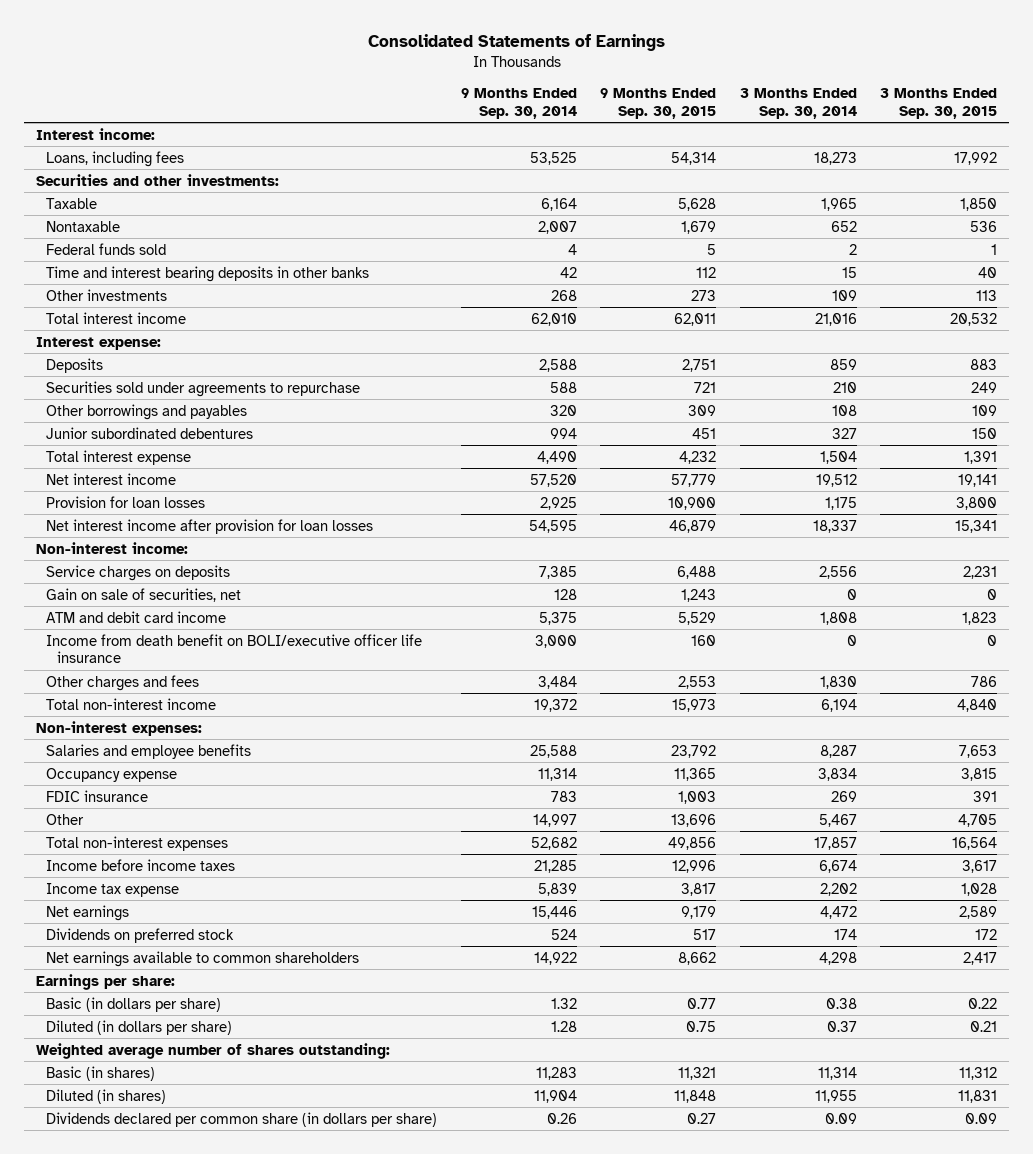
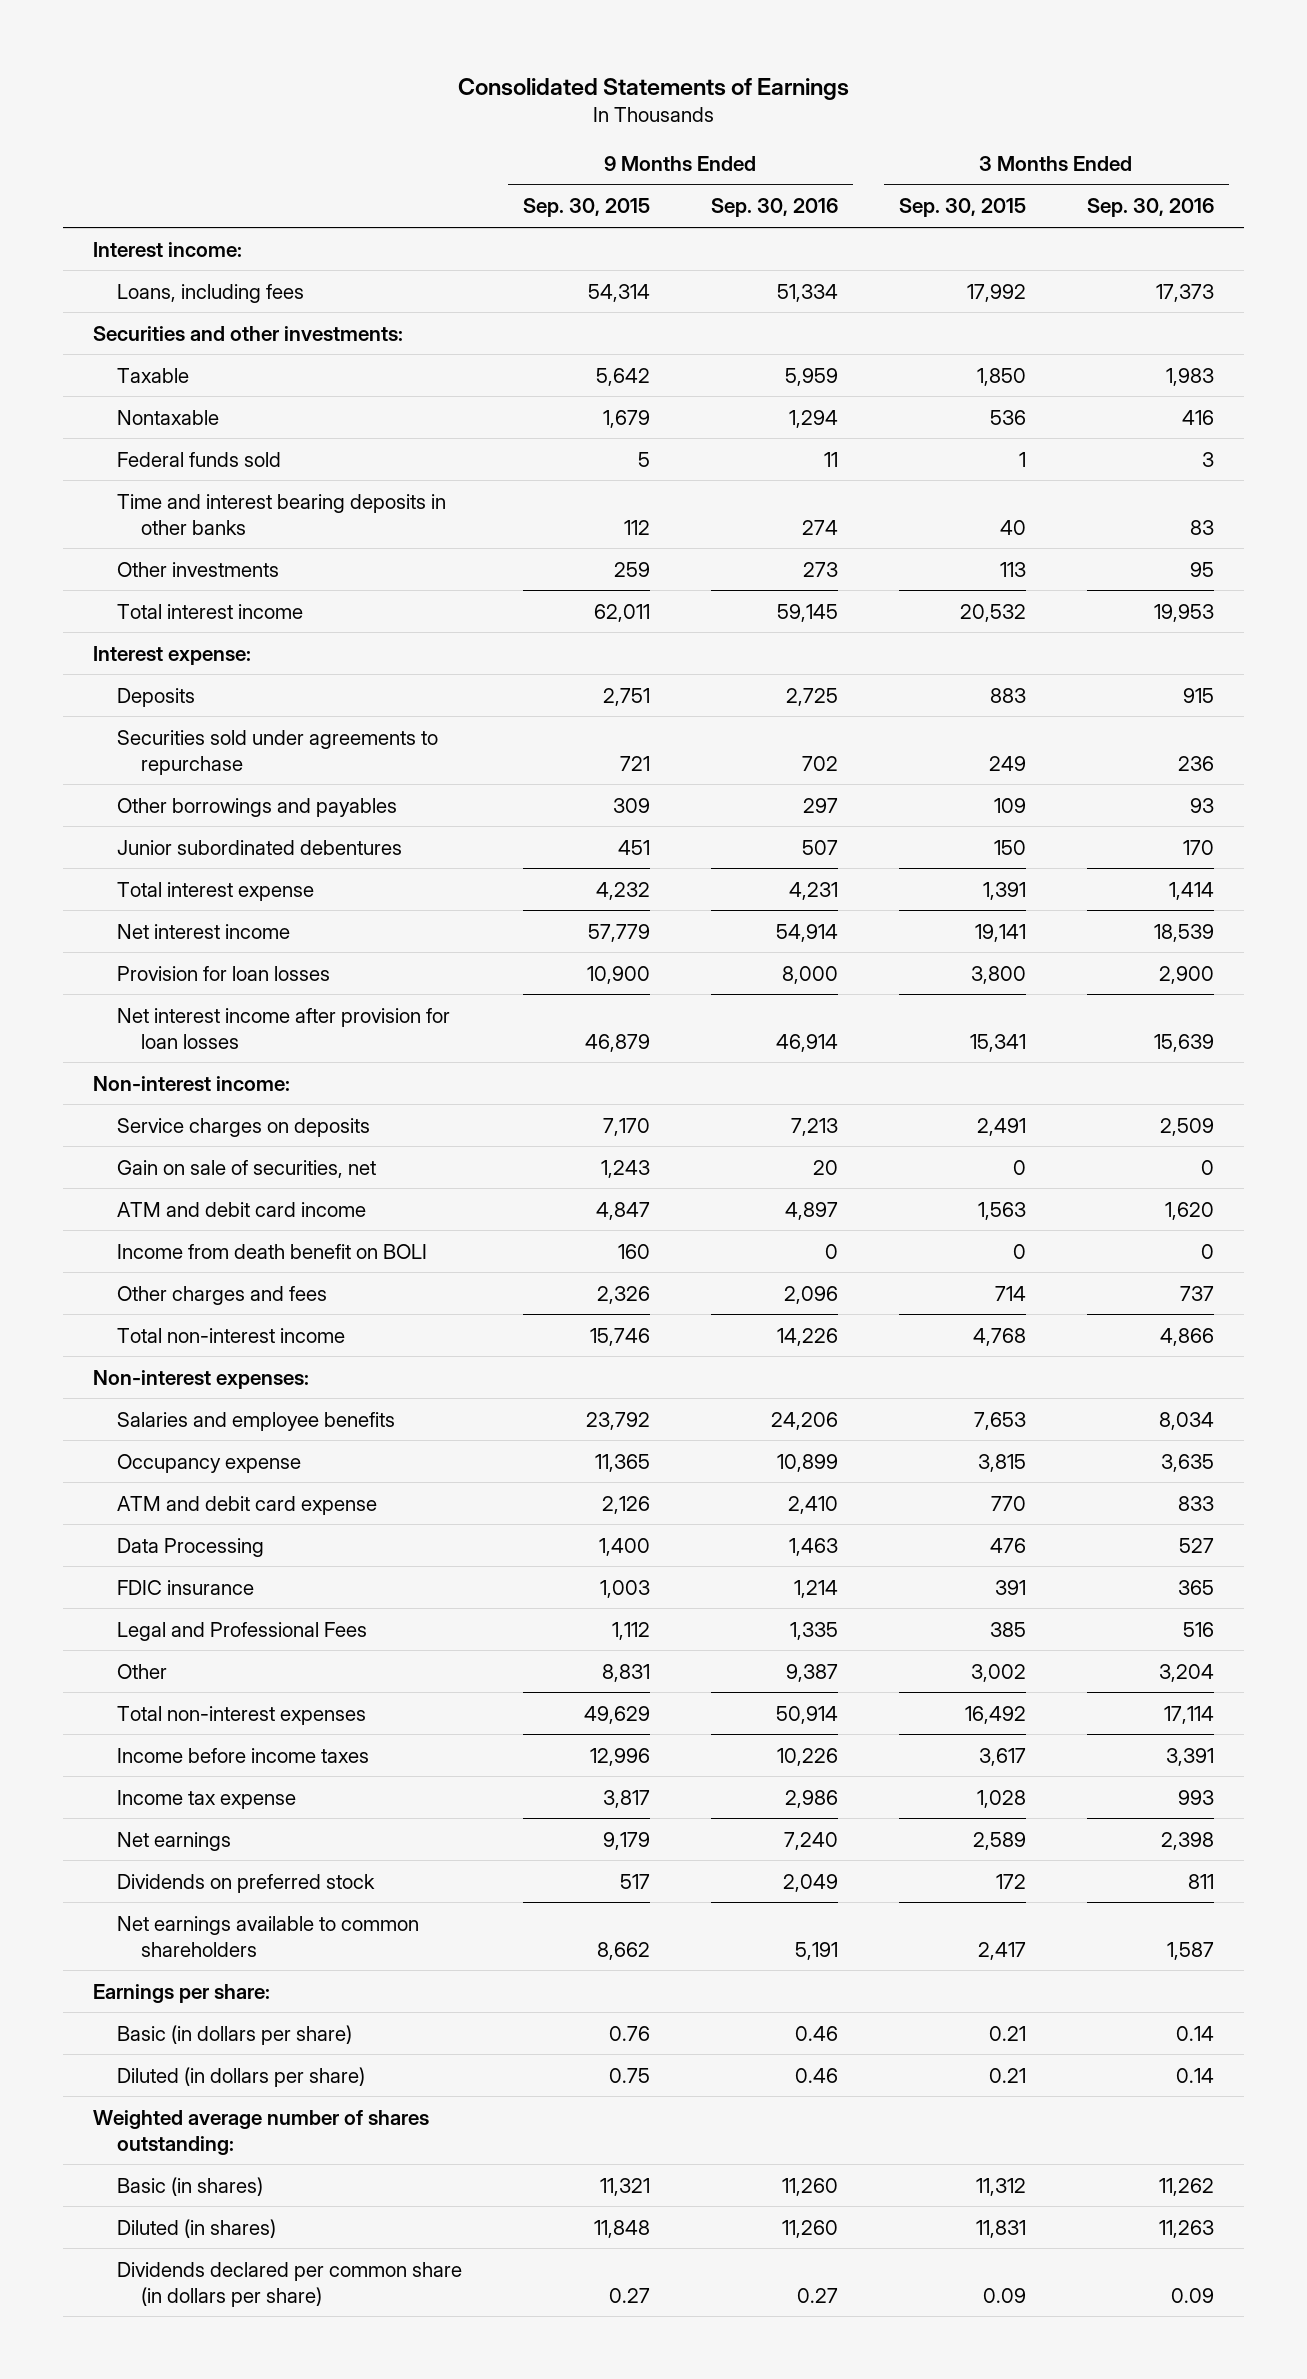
- | 9 Months Ended Sep. 30, 2014 | 9 Months Ended Sep. 30, 2015 | 3 Months Ended Sep. 30, 2014 | 3 Months Ended Sep. 30, 2015
+ | 9 Months Ended Sep. 30, 2015 | 9 Months Ended Sep. 30, 2016 | 3 Months Ended Sep. 30, 2015 | 3 Months Ended Sep. 30, 2016
- Taxable | 6,164 | 5,628 | 1,965 | 1,850
+ Taxable | 5,642 | 5,959 | 1,850 | 1,983
- Other investments | 268 | 273 | 109 | 113
+ Other investments | 259 | 273 | 113 | 95
- Service charges on deposits | 7,385 | 6,488 | 2,556 | 2,231
+ Service charges on deposits | 7,170 | 7,213 | 2,491 | 2,509
- ATM and debit card income | 5,375 | 5,529 | 1,808 | 1,823
- Income from death benefit on BOLI/executive officer life insurance | 3,000 | 160 | 0 | 0
- Other charges and fees | 3,484 | 2,553 | 1,830 | 786
- Total non-interest income | 19,372 | 15,973 | 6,194 | 4,840
+ ATM and debit card income | 4,847 | 4,897 | 1,563 | 1,620
+ Income from death benefit on BOLI | 160 | 0 | 0 | 0
+ Other charges and fees | 2,326 | 2,096 | 714 | 737
+ Total non-interest income | 15,746 | 14,226 | 4,768 | 4,866
+ ATM and debit card expense | 2,126 | 2,410 | 770 | 833
+ Data Processing | 1,400 | 1,463 | 476 | 527
- Other | 14,997 | 13,696 | 5,467 | 4,705
- Total non-interest expenses | 52,682 | 49,856 | 17,857 | 16,564
+ Legal and Professional Fees | 1,112 | 1,335 | 385 | 516
+ Other | 8,831 | 9,387 | 3,002 | 3,204
+ Total non-interest expenses | 49,629 | 50,914 | 16,492 | 17,114
- Basic (in dollars per share) | 1.32 | 0.77 | 0.38 | 0.22
+ Basic (in dollars per share) | 0.76 | 0.46 | 0.21 | 0.14

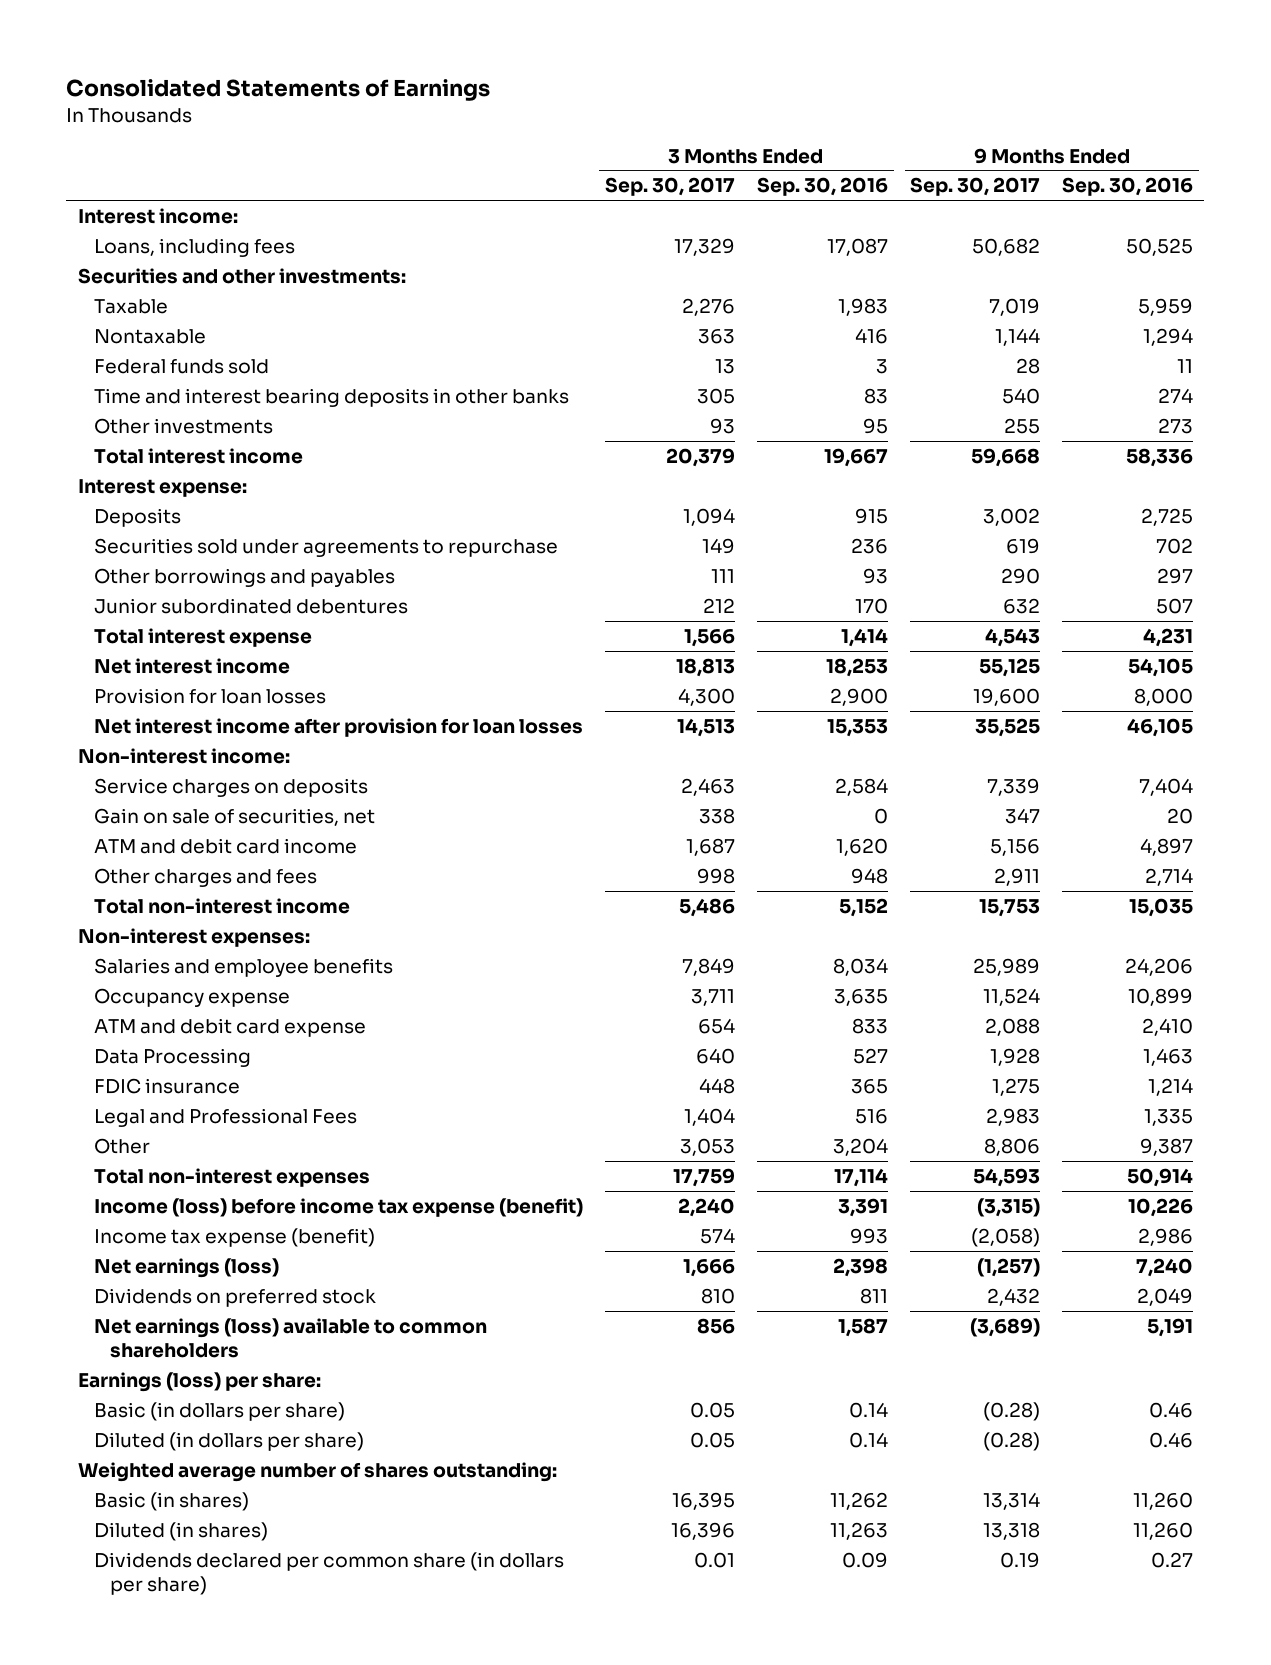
- | 9 Months Ended Sep. 30, 2015 | 9 Months Ended Sep. 30, 2016 | 3 Months Ended Sep. 30, 2015 | 3 Months Ended Sep. 30, 2016
+ | 3 Months Ended Sep. 30, 2017 | 3 Months Ended Sep. 30, 2016 | 9 Months Ended Sep. 30, 2017 | 9 Months Ended Sep. 30, 2016
- Loans, including fees | 54,314 | 51,334 | 17,992 | 17,373
+ Loans, including fees | 17,329 | 17,087 | 50,682 | 50,525
- Total interest income | 62,011 | 59,145 | 20,532 | 19,953
+ Total interest income | 20,379 | 19,667 | 59,668 | 58,336
- Net interest income | 57,779 | 54,914 | 19,141 | 18,539
+ Net interest income | 18,813 | 18,253 | 55,125 | 54,105
- Net interest income after provision for loan losses | 46,879 | 46,914 | 15,341 | 15,639
+ Net interest income after provision for loan losses | 14,513 | 15,353 | 35,525 | 46,105
- Service charges on deposits | 7,170 | 7,213 | 2,491 | 2,509
+ Service charges on deposits | 2,463 | 2,584 | 7,339 | 7,404
- Income from death benefit on BOLI | 160 | 0 | 0 | 0
- Other charges and fees | 2,326 | 2,096 | 714 | 737
- Total non-interest income | 15,746 | 14,226 | 4,768 | 4,866
+ Other charges and fees | 998 | 948 | 2,911 | 2,714
+ Total non-interest income | 5,486 | 5,152 | 15,753 | 15,035
- Income before income taxes | 12,996 | 10,226 | 3,617 | 3,391
- Income tax expense | 3,817 | 2,986 | 1,028 | 993
- Net earnings | 9,179 | 7,240 | 2,589 | 2,398
+ Income (loss) before income tax expense (benefit) | 2,240 | 3,391 | (3,315) | 10,226
+ Income tax expense (benefit) | 574 | 993 | (2,058) | 2,986
+ Net earnings (loss) | 1,666 | 2,398 | (1,257) | 7,240
- Net earnings available to common shareholders | 8,662 | 5,191 | 2,417 | 1,587
- Earnings per share:
+ Net earnings (loss) available to common shareholders | 856 | 1,587 | (3,689) | 5,191
+ Earnings (loss) per share:

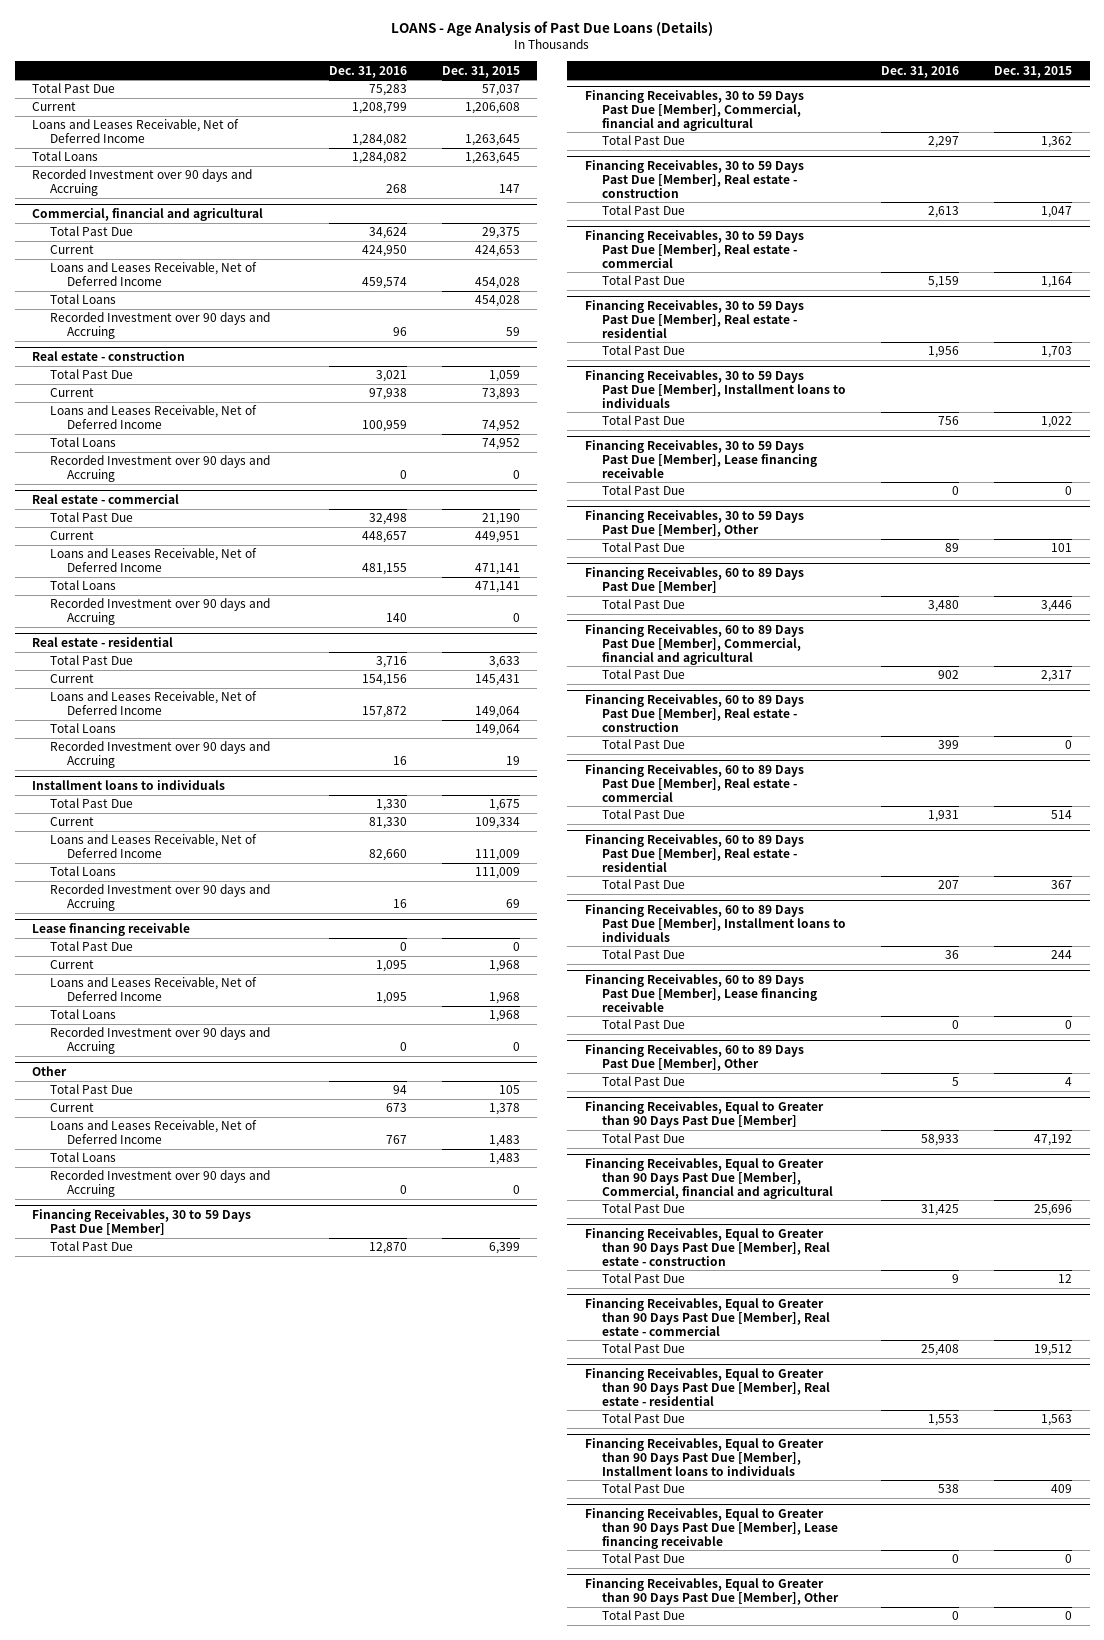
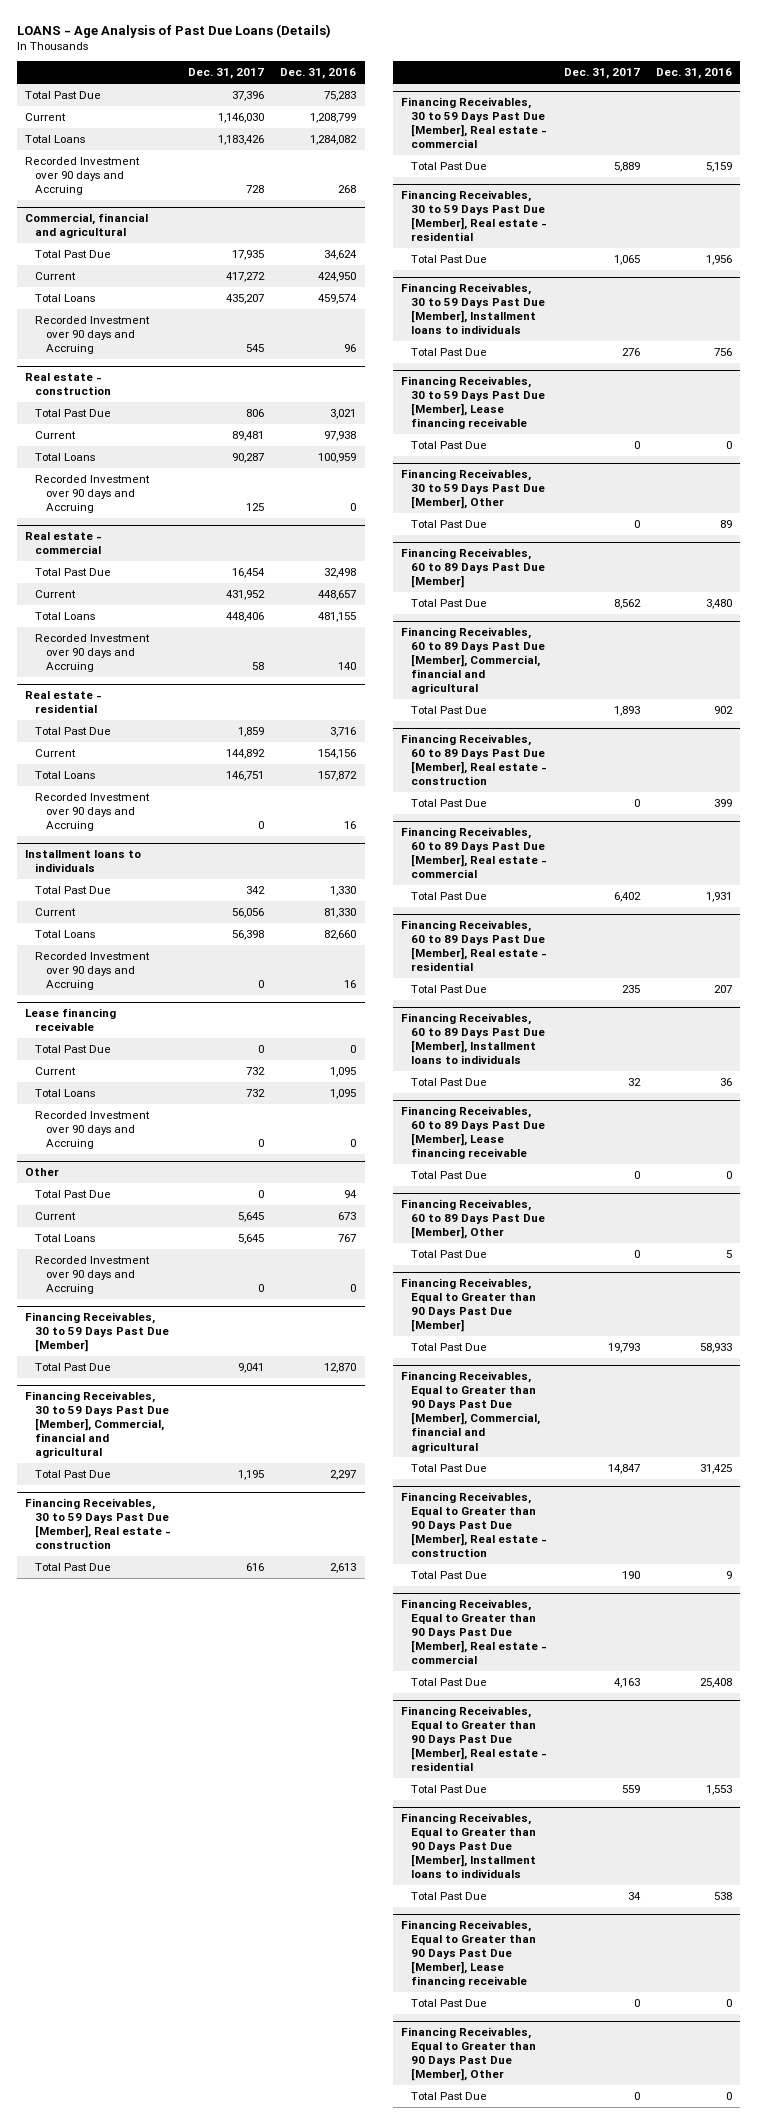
- | Dec. 31, 2016 | Dec. 31, 2015
+ | Dec. 31, 2017 | Dec. 31, 2016
- Loans and Leases Receivable, Net of Deferred Income | 1,284,082 | 1,263,645
@ Commercial, financial and agricultural
- Loans and Leases Receivable, Net of Deferred Income | 459,574 | 454,028
- Total Loans | | 454,028
+ Total Loans | 435,207 | 459,574
@ Real estate - construction
- Loans and Leases Receivable, Net of Deferred Income | 100,959 | 74,952
- Total Loans | | 74,952
+ Total Loans | 90,287 | 100,959
@ Real estate - commercial
- Loans and Leases Receivable, Net of Deferred Income | 481,155 | 471,141
- Total Loans | | 471,141
+ Total Loans | 448,406 | 481,155
@ Real estate - residential
- Loans and Leases Receivable, Net of Deferred Income | 157,872 | 149,064
- Total Loans | | 149,064
+ Total Loans | 146,751 | 157,872
@ Installment loans to individuals
- Loans and Leases Receivable, Net of Deferred Income | 82,660 | 111,009
- Total Loans | | 111,009
+ Total Loans | 56,398 | 82,660
@ Lease financing receivable
- Loans and Leases Receivable, Net of Deferred Income | 1,095 | 1,968
- Total Loans | | 1,968
+ Total Loans | 732 | 1,095
@ Other
- Loans and Leases Receivable, Net of Deferred Income | 767 | 1,483
- Total Loans | | 1,483
+ Total Loans | 5,645 | 767

